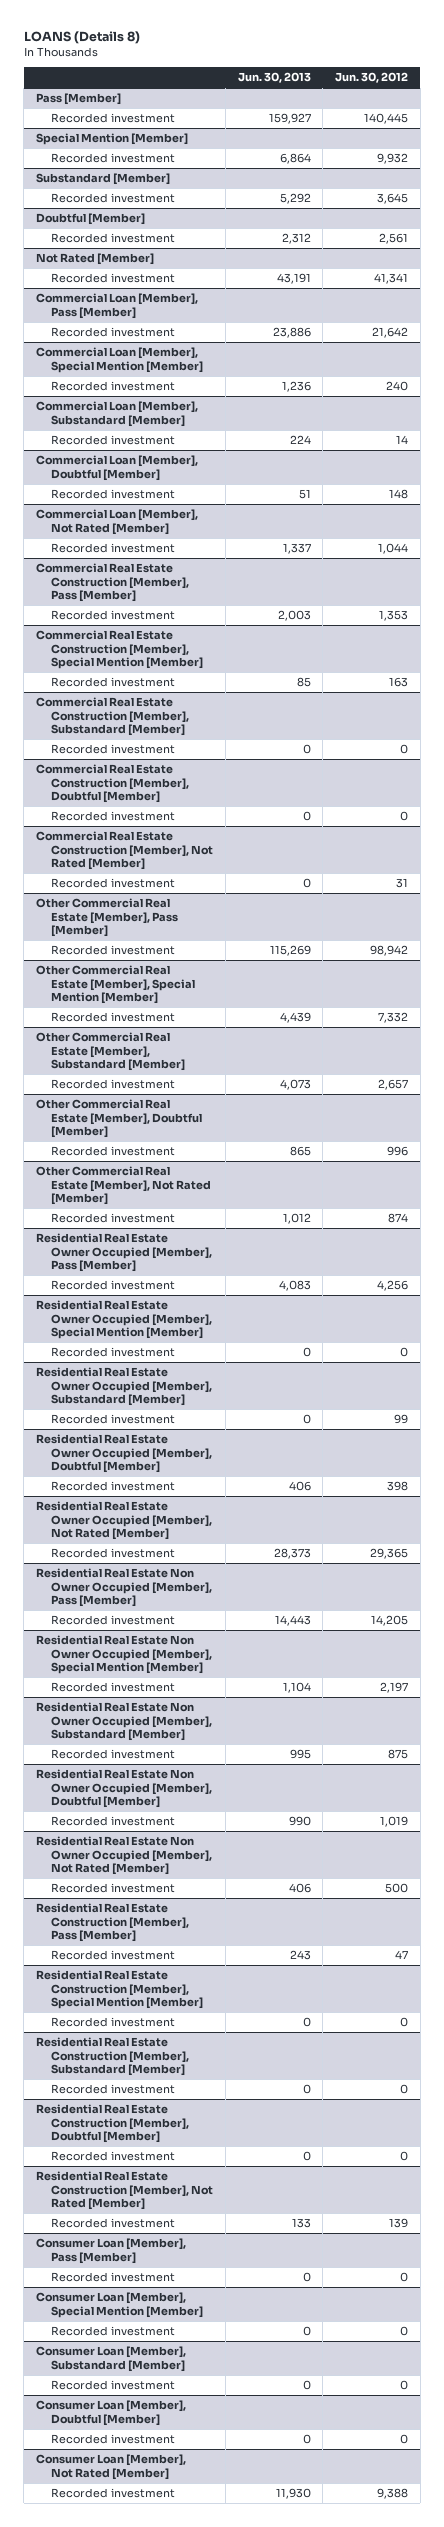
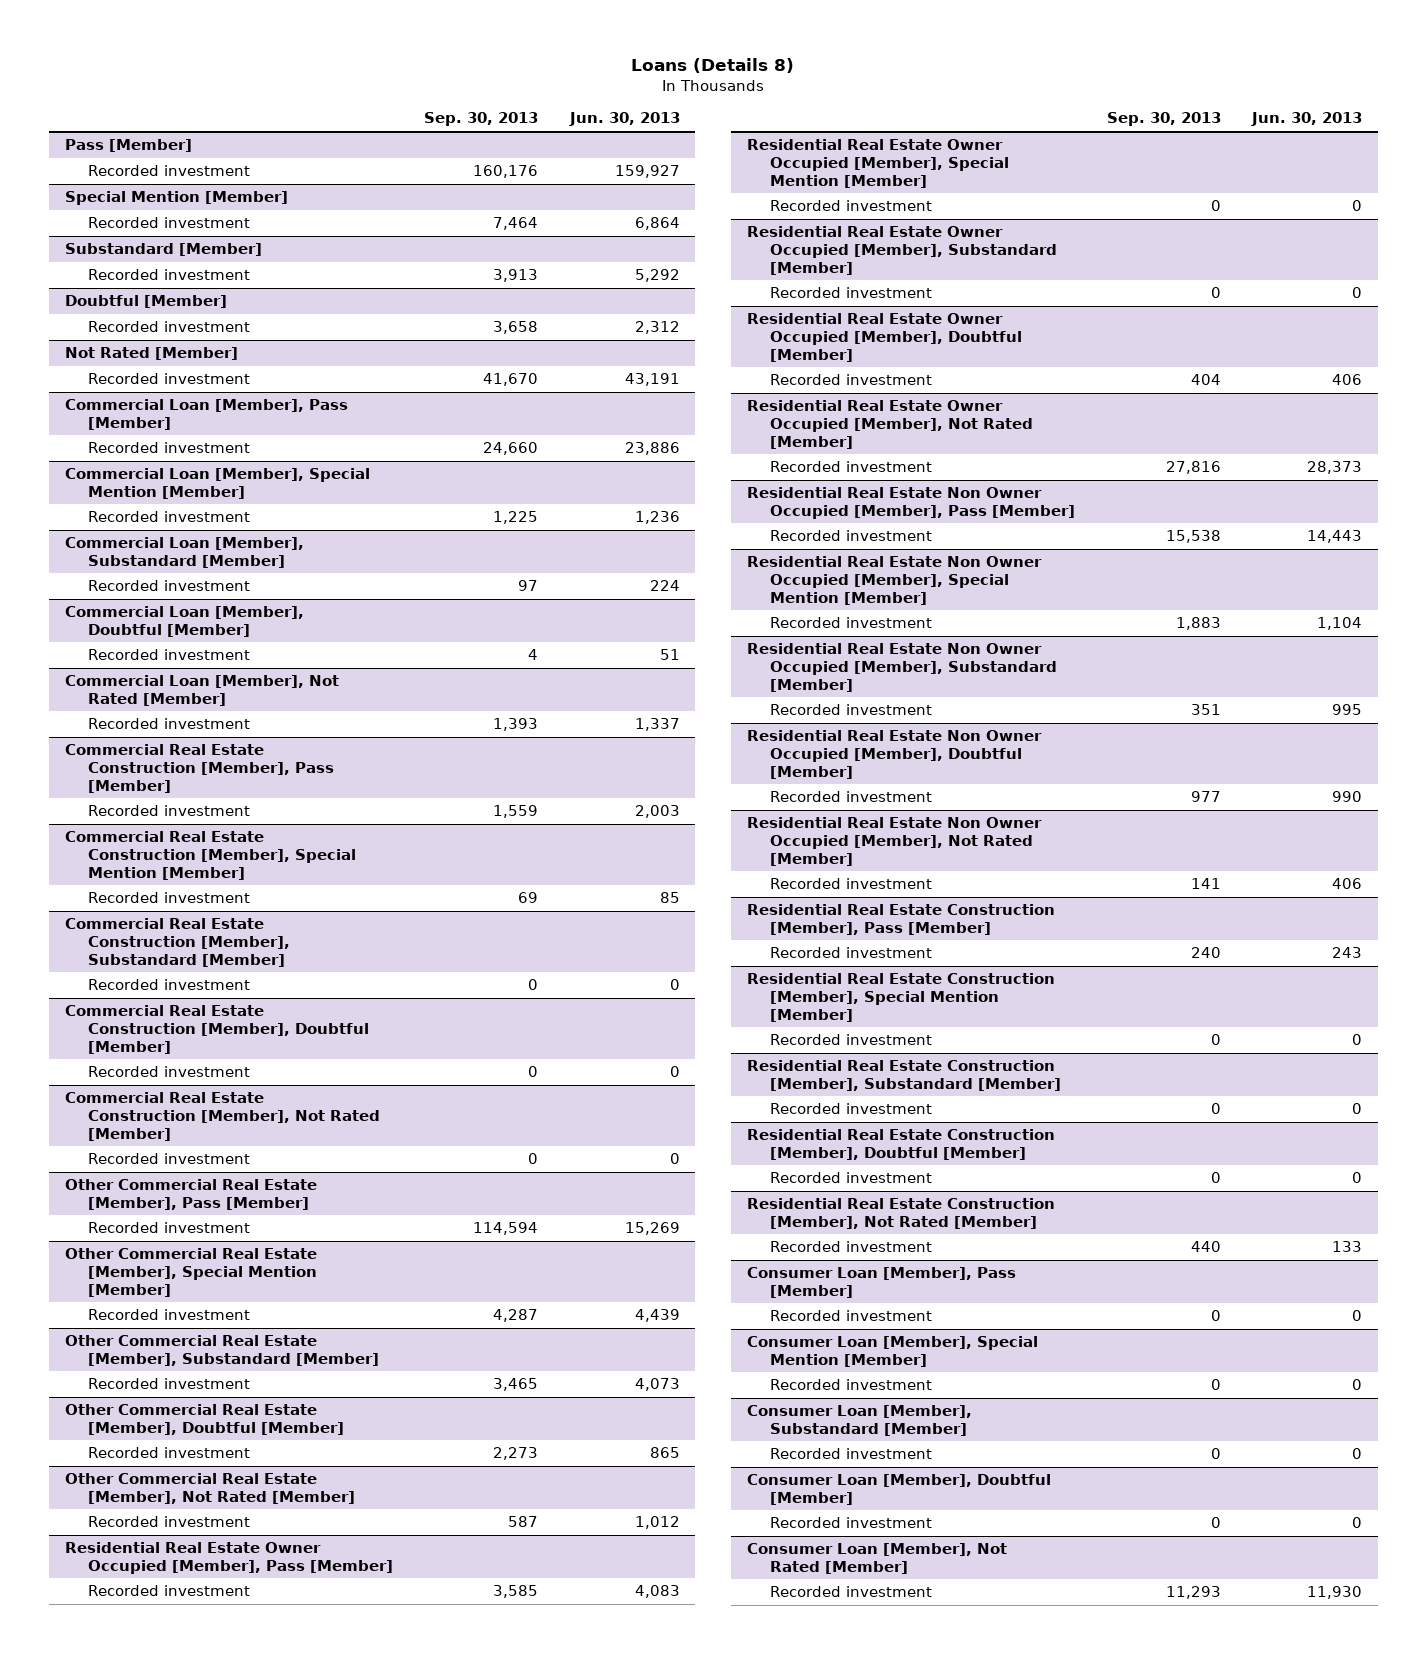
- LOANS (Details 8)
+ Loans (Details 8)
- | Jun. 30, 2013 | Jun. 30, 2012
+ | Sep. 30, 2013 | Jun. 30, 2013
@ Other Commercial Real Estate [Member], Pass [Member]
- Recorded investment | 115,269 | 98,942
+ Recorded investment | 114,594 | 15,269

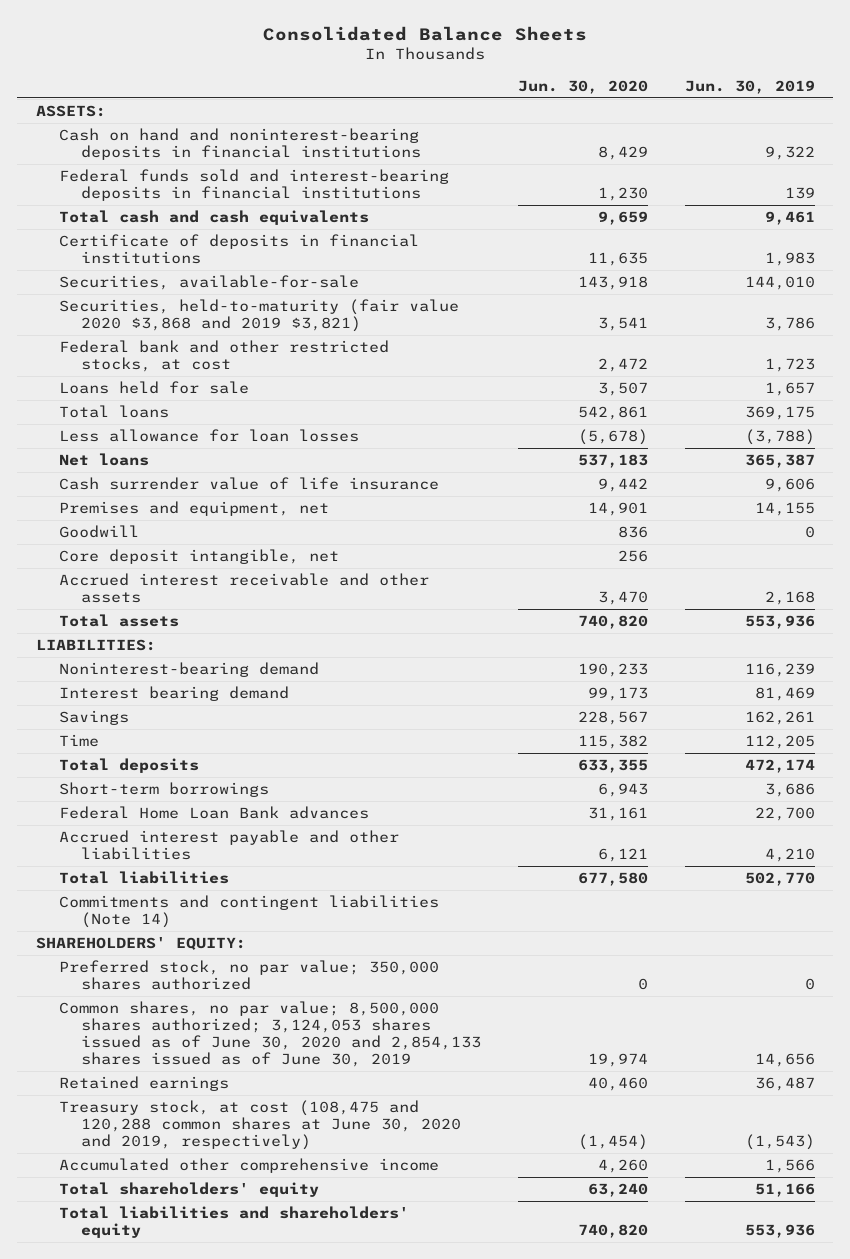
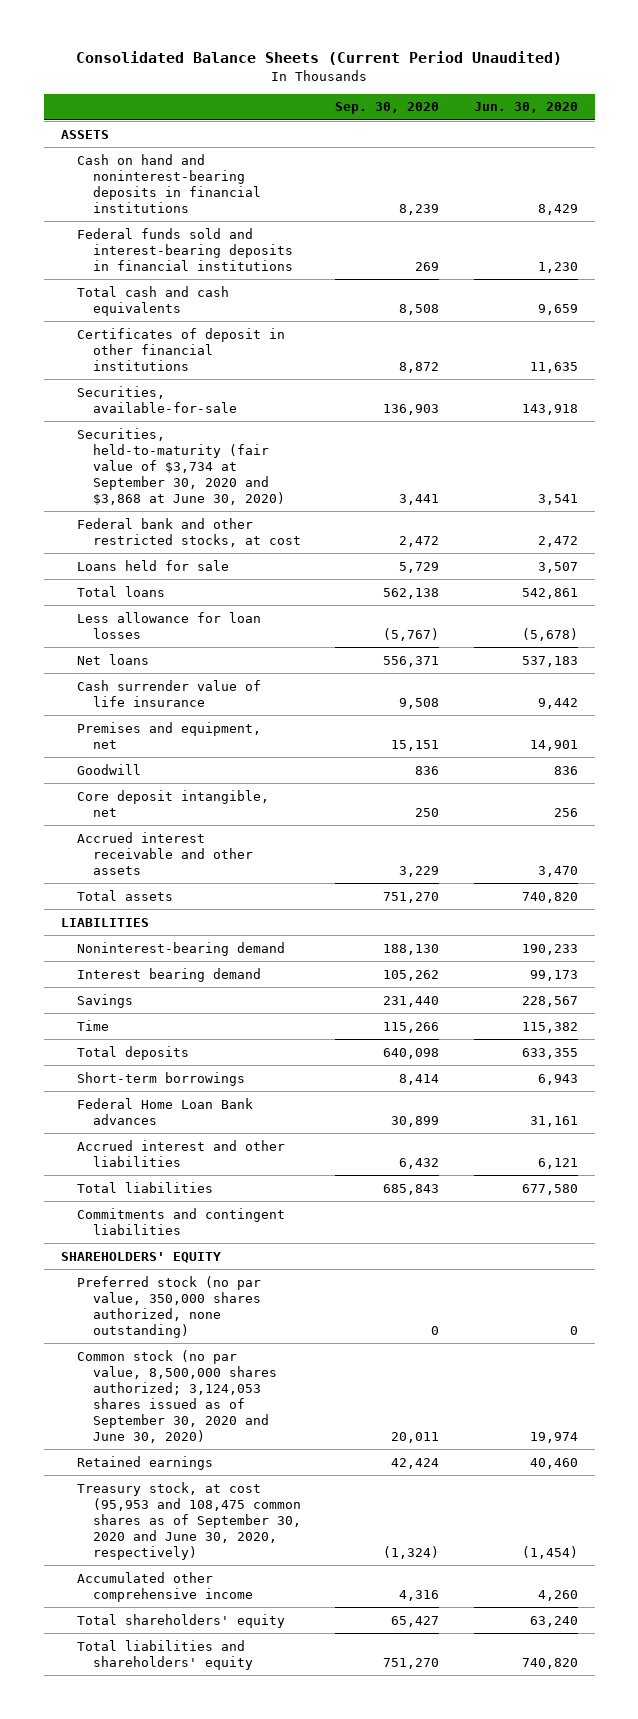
- Consolidated Balance Sheets
+ Consolidated Balance Sheets (Current Period Unaudited)
- | Jun. 30, 2020 | Jun. 30, 2019
+ | Sep. 30, 2020 | Jun. 30, 2020
- ASSETS:
+ ASSETS
- Certificate of deposits in financial institutions | 11,635 | 1,983
+ Certificates of deposit in other financial institutions | 8,872 | 11,635
- Securities, held-to-maturity (fair value 2020 $3,868 and 2019 $3,821) | 3,541 | 3,786
+ Securities, held-to-maturity (fair value of $3,734 at September 30, 2020 and $3,868 at June 30, 2020) | 3,441 | 3,541
- LIABILITIES:
+ LIABILITIES
- Accrued interest payable and other liabilities | 6,121 | 4,210
+ Accrued interest and other liabilities | 6,432 | 6,121
- Commitments and contingent liabilities (Note 14)
- SHAREHOLDERS' EQUITY:
- Preferred stock, no par value; 350,000 shares authorized | 0 | 0
- Common shares, no par value; 8,500,000 shares authorized; 3,124,053 shares issued as of June 30, 2020 and 2,854,133 shares issued as of June 30, 2019 | 19,974 | 14,656
+ Commitments and contingent liabilities
+ SHAREHOLDERS' EQUITY
+ Preferred stock (no par value, 350,000 shares authorized, none outstanding) | 0 | 0
+ Common stock (no par value, 8,500,000 shares authorized; 3,124,053 shares issued as of September 30, 2020 and June 30, 2020) | 20,011 | 19,974
- Treasury stock, at cost (108,475 and 120,288 common shares at June 30, 2020 and 2019, respectively) | (1,454) | (1,543)
+ Treasury stock, at cost (95,953 and 108,475 common shares as of September 30, 2020 and June 30, 2020, respectively) | (1,324) | (1,454)

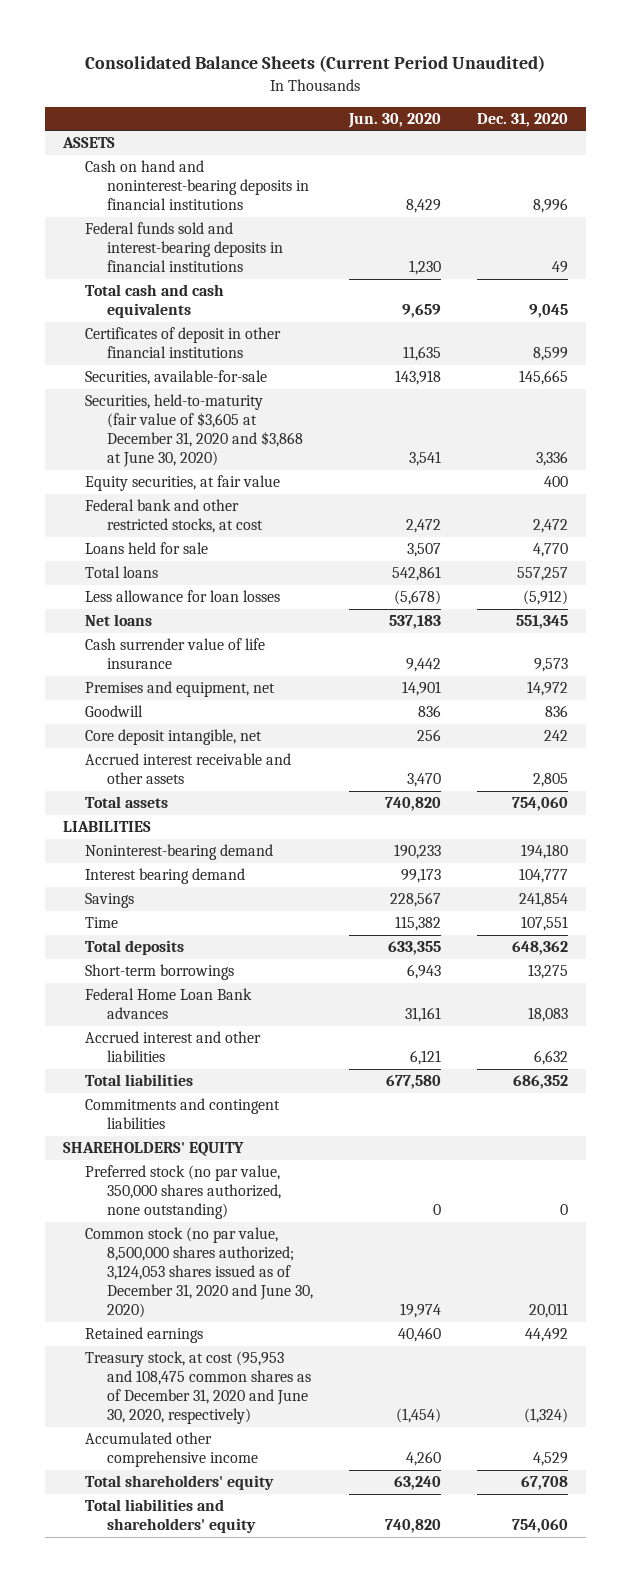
- | Sep. 30, 2020 | Jun. 30, 2020
+ | Jun. 30, 2020 | Dec. 31, 2020
- Securities, held-to-maturity (fair value of $3,734 at September 30, 2020 and $3,868 at June 30, 2020) | 3,441 | 3,541
+ Securities, held-to-maturity (fair value of $3,605 at December 31, 2020 and $3,868 at June 30, 2020) | 3,541 | 3,336
+ Equity securities, at fair value | | 400
- Common stock (no par value, 8,500,000 shares authorized; 3,124,053 shares issued as of September 30, 2020 and June 30, 2020) | 20,011 | 19,974
+ Common stock (no par value, 8,500,000 shares authorized; 3,124,053 shares issued as of December 31, 2020 and June 30, 2020) | 19,974 | 20,011
- Treasury stock, at cost (95,953 and 108,475 common shares as of September 30, 2020 and June 30, 2020, respectively) | (1,324) | (1,454)
+ Treasury stock, at cost (95,953 and 108,475 common shares as of December 31, 2020 and June 30, 2020, respectively) | (1,454) | (1,324)

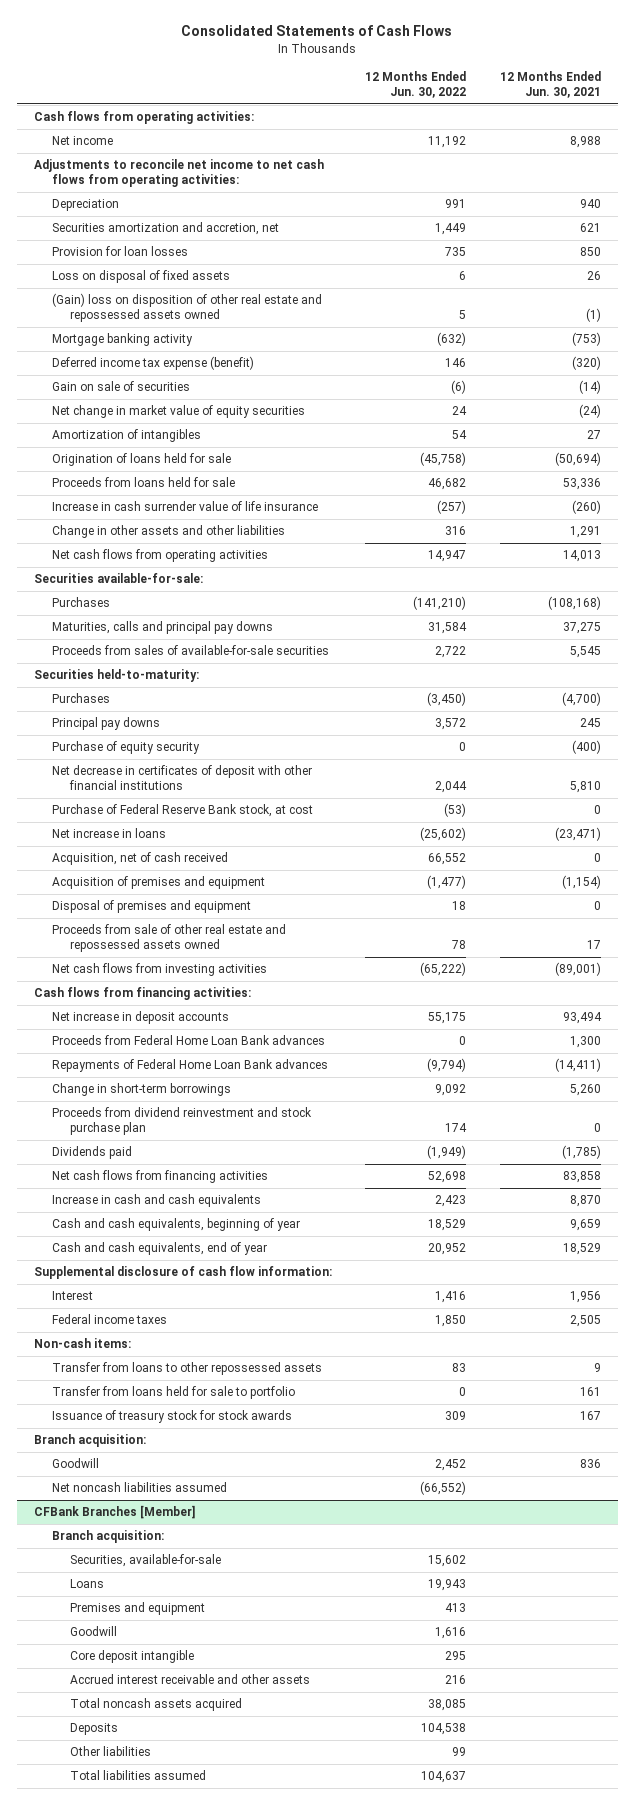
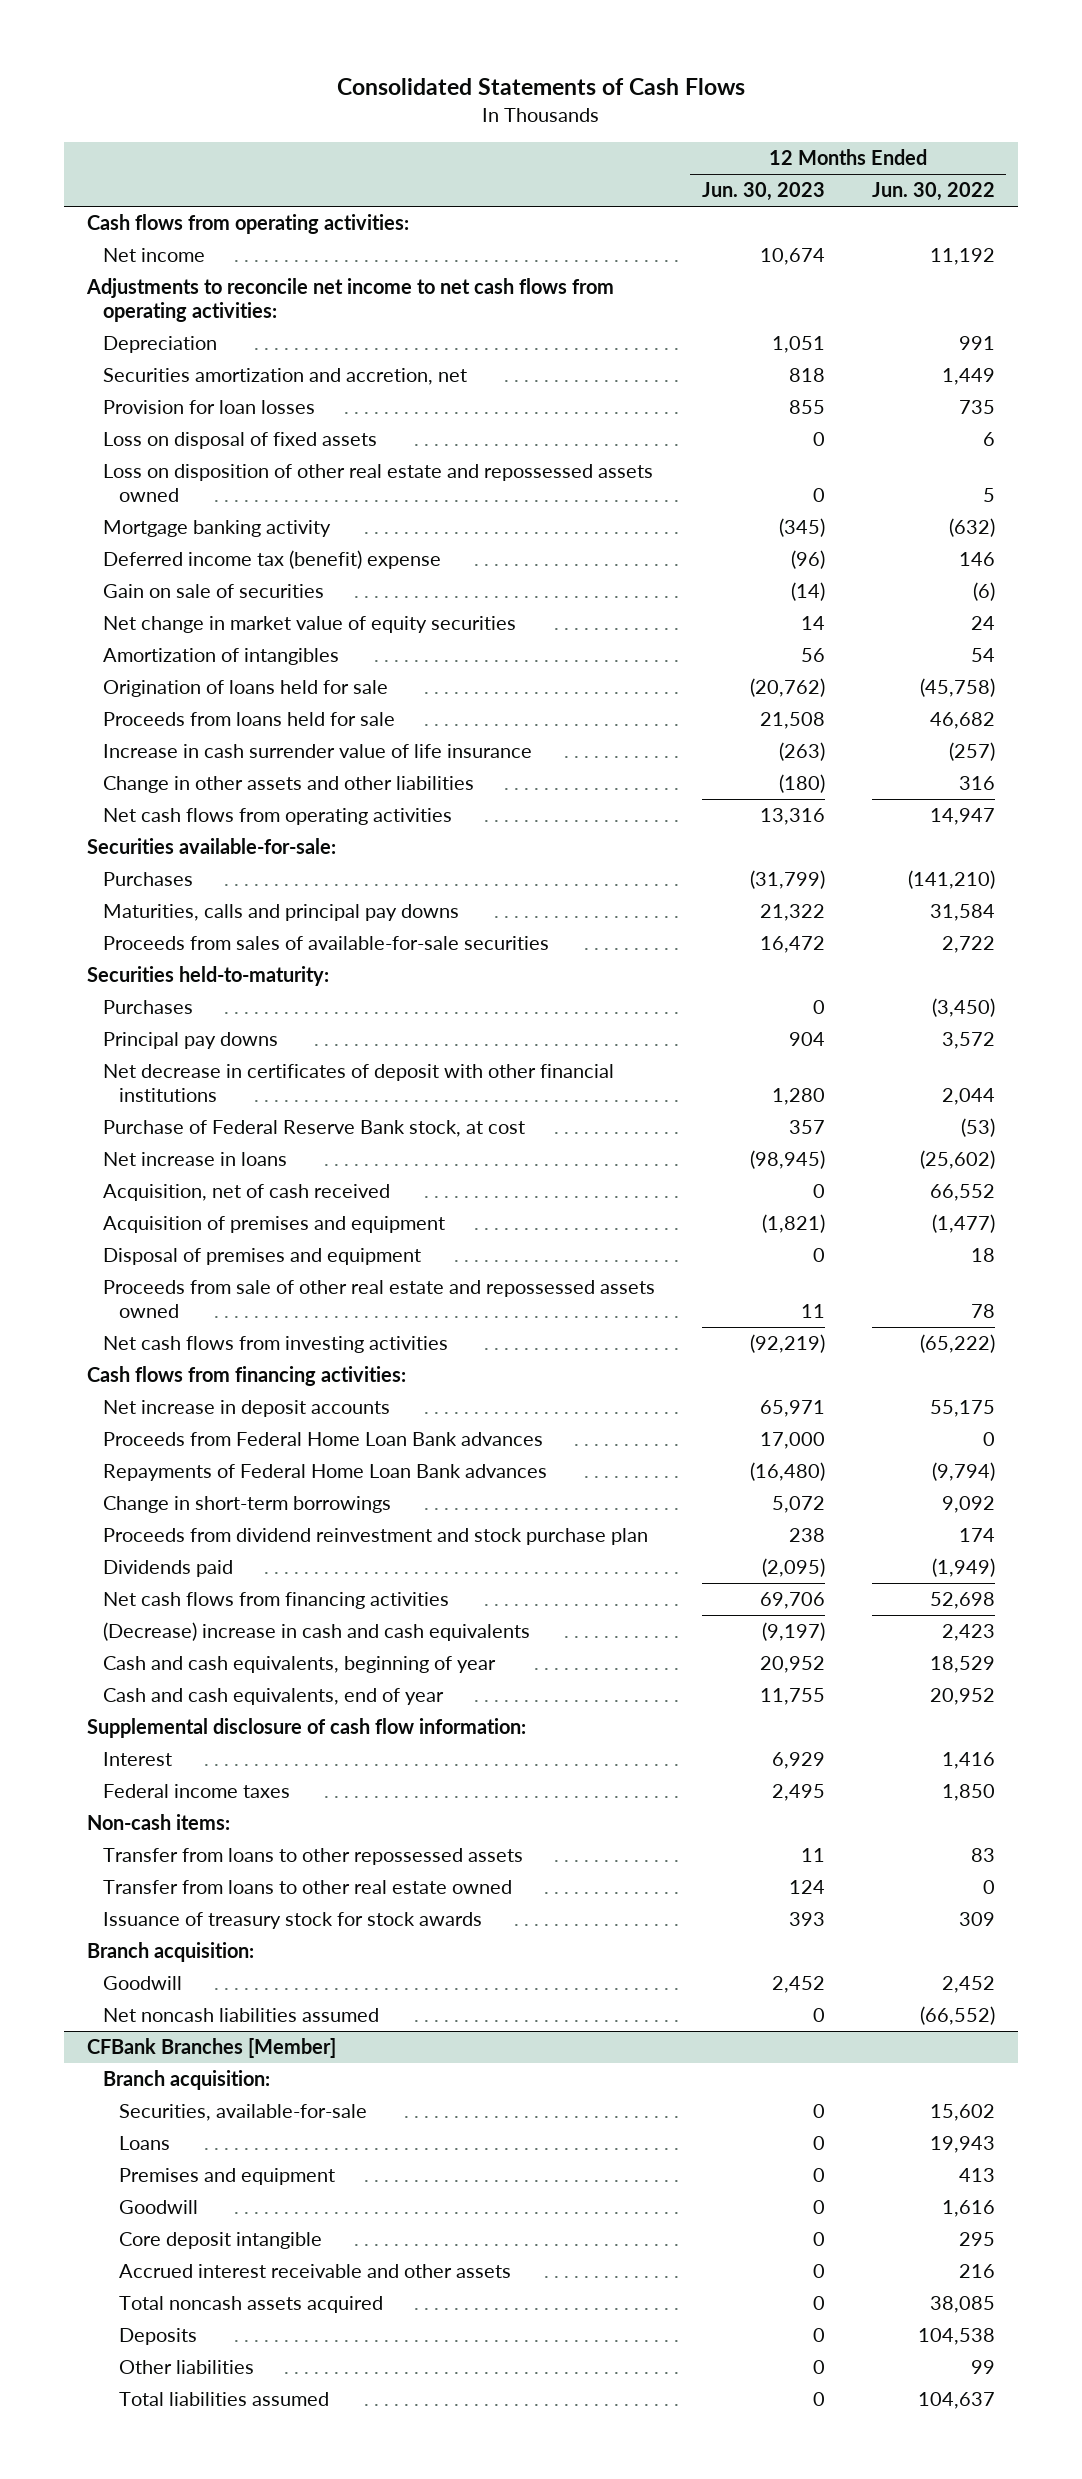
- | 12 Months Ended Jun. 30, 2022 | 12 Months Ended Jun. 30, 2021
+ | 12 Months Ended Jun. 30, 2023 | 12 Months Ended Jun. 30, 2022
- (Gain) loss on disposition of other real estate and repossessed assets owned | 5 | (1)
+ Loss on disposition of other real estate and repossessed assets owned | 0 | 5
- Deferred income tax expense (benefit) | 146 | (320)
+ Deferred income tax (benefit) expense | (96) | 146
- Purchase of equity security | 0 | (400)
- Increase in cash and cash equivalents | 2,423 | 8,870
+ (Decrease) increase in cash and cash equivalents | (9,197) | 2,423
- Transfer from loans held for sale to portfolio | 0 | 161
+ Transfer from loans to other real estate owned | 124 | 0

